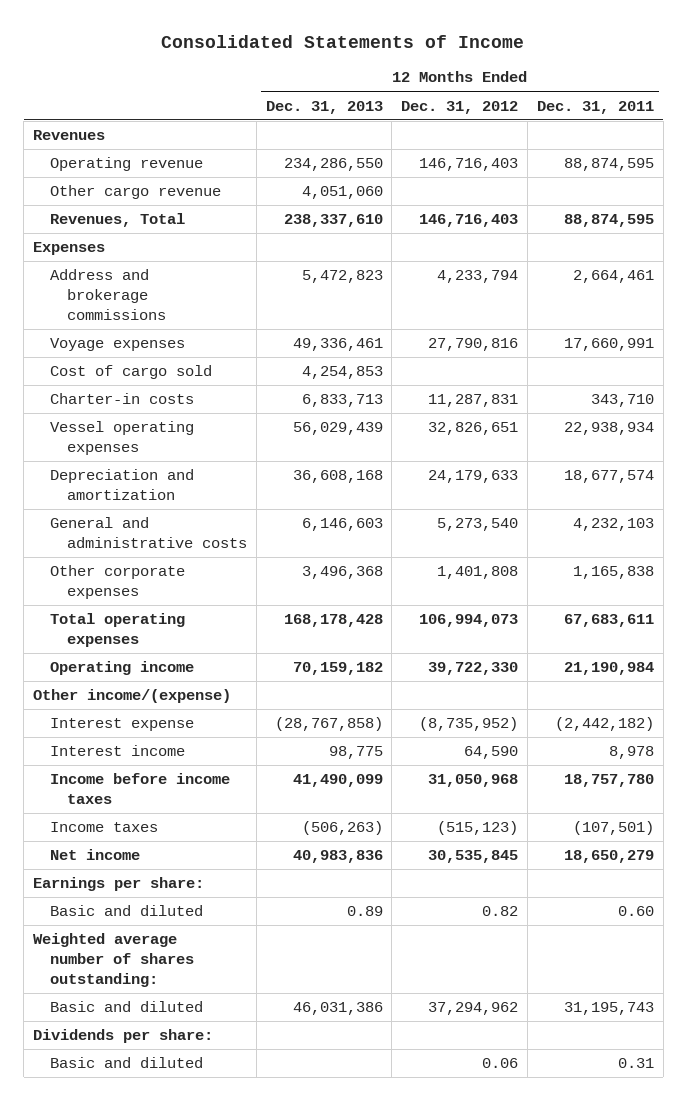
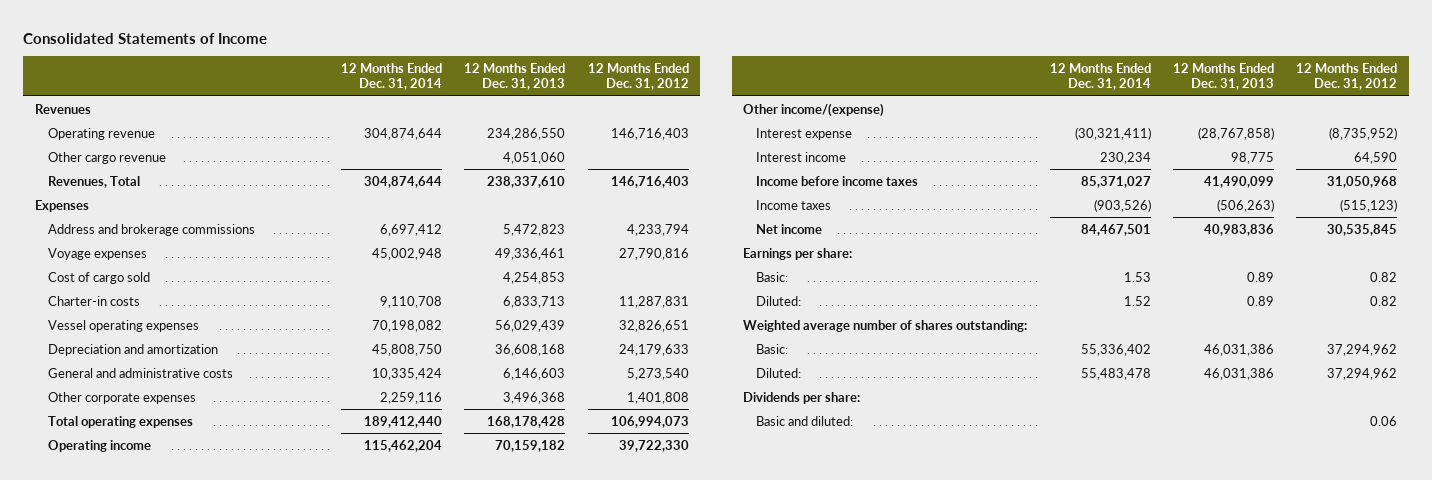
- | 12 Months Ended Dec. 31, 2013 | 12 Months Ended Dec. 31, 2012 | 12 Months Ended Dec. 31, 2011
+ | 12 Months Ended Dec. 31, 2014 | 12 Months Ended Dec. 31, 2013 | 12 Months Ended Dec. 31, 2012
- Basic and diluted | 0.89 | 0.82 | 0.60
+ Basic: | 1.53 | 0.89 | 0.82
+ Diluted: | 1.52 | 0.89 | 0.82
- Basic and diluted | 46,031,386 | 37,294,962 | 31,195,743
+ Basic: | 55,336,402 | 46,031,386 | 37,294,962
+ Diluted: | 55,483,478 | 46,031,386 | 37,294,962
- Basic and diluted | | 0.06 | 0.31
+ Basic and diluted: | | | 0.06

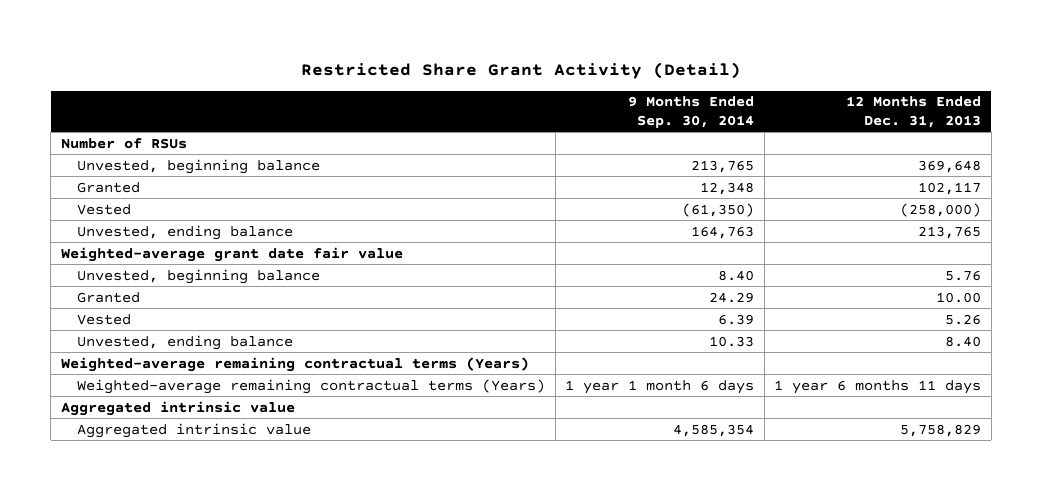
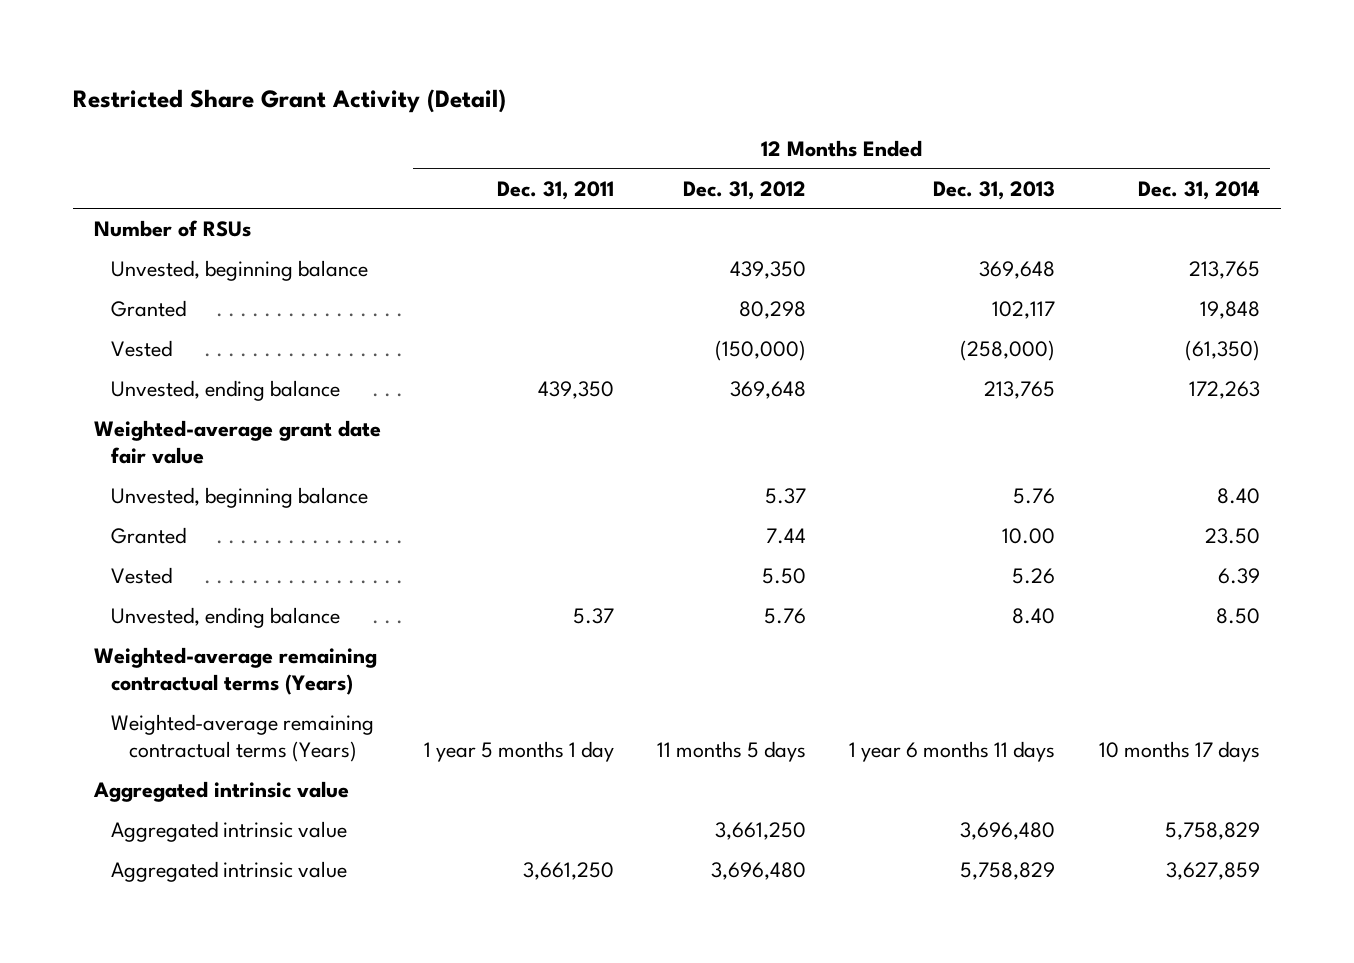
- | 9 Months Ended Sep. 30, 2014 | 12 Months Ended Dec. 31, 2013
+ | 12 Months Ended Dec. 31, 2011 | 12 Months Ended Dec. 31, 2012 | 12 Months Ended Dec. 31, 2013 | 12 Months Ended Dec. 31, 2014
+ Aggregated intrinsic value | | 3,661,250 | 3,696,480 | 5,758,829

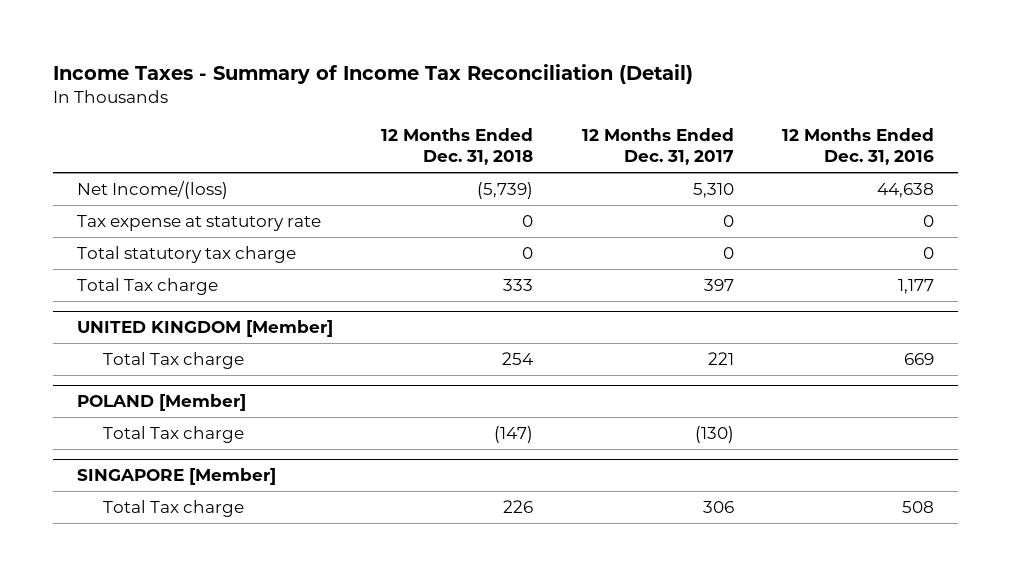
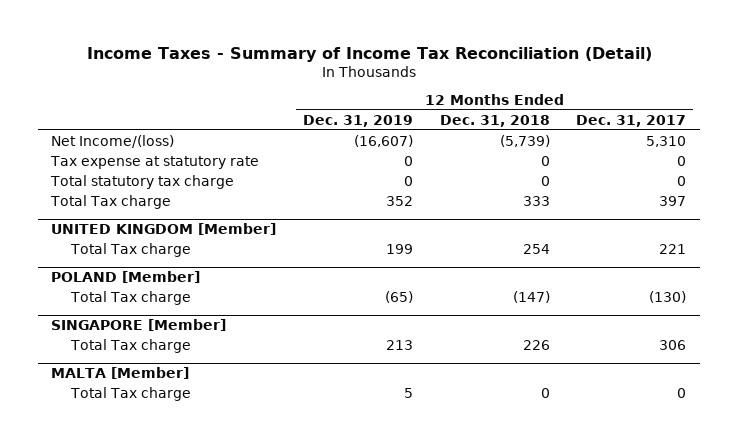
- | 12 Months Ended Dec. 31, 2018 | 12 Months Ended Dec. 31, 2017 | 12 Months Ended Dec. 31, 2016
+ | 12 Months Ended Dec. 31, 2019 | 12 Months Ended Dec. 31, 2018 | 12 Months Ended Dec. 31, 2017
+ MALTA [Member]
+ Total Tax charge | 5 | 0 | 0

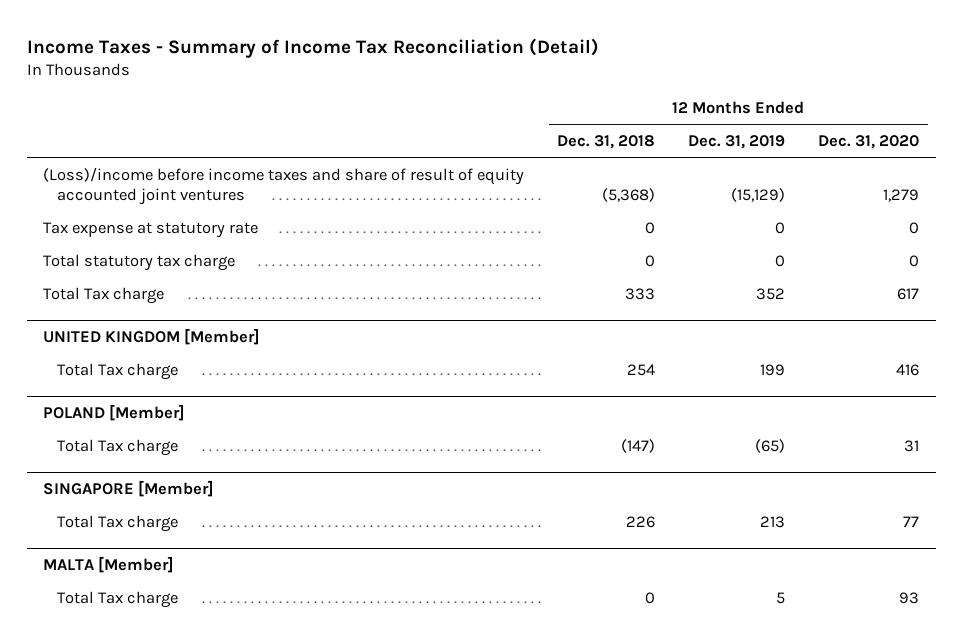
- | 12 Months Ended Dec. 31, 2019 | 12 Months Ended Dec. 31, 2018 | 12 Months Ended Dec. 31, 2017
+ | 12 Months Ended Dec. 31, 2018 | 12 Months Ended Dec. 31, 2019 | 12 Months Ended Dec. 31, 2020
- Net Income/(loss) | (16,607) | (5,739) | 5,310
+ (Loss)/income before income taxes and share of result of equity accounted joint ventures | (5,368) | (15,129) | 1,279

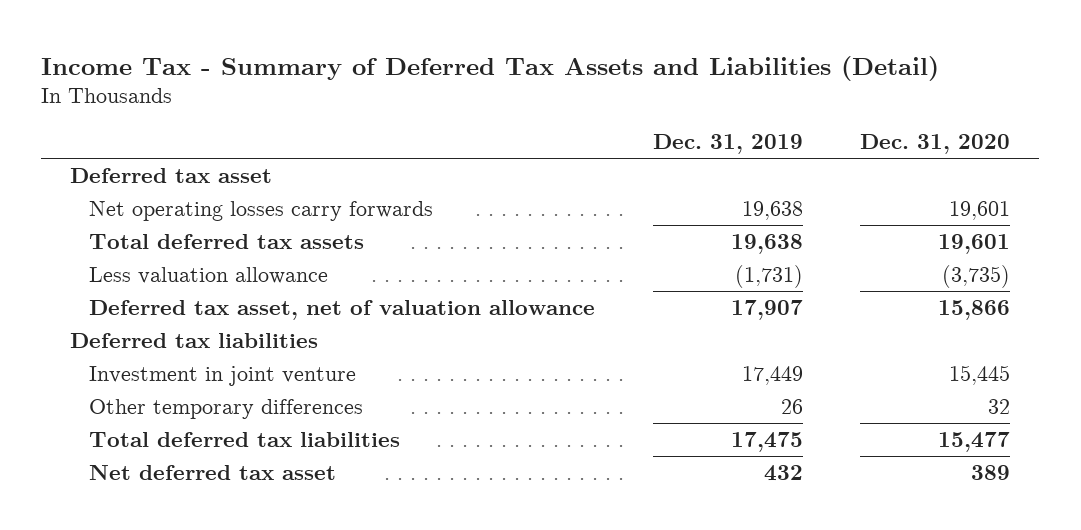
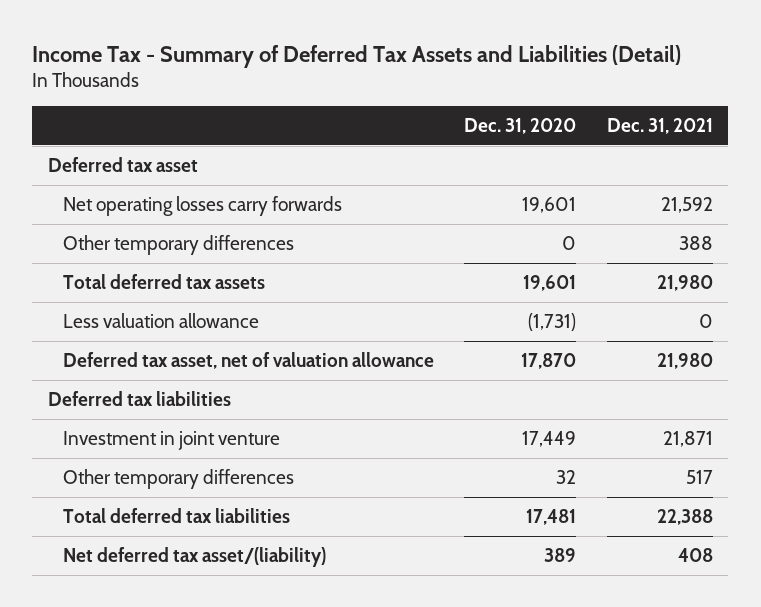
- | Dec. 31, 2019 | Dec. 31, 2020
+ | Dec. 31, 2020 | Dec. 31, 2021
+ Other temporary differences | 0 | 388
- Less valuation allowance | (1,731) | (3,735)
- Deferred tax asset, net of valuation allowance | 17,907 | 15,866
+ Less valuation allowance | (1,731) | 0
+ Deferred tax asset, net of valuation allowance | 17,870 | 21,980
- Investment in joint venture | 17,449 | 15,445
+ Investment in joint venture | 17,449 | 21,871
- Total deferred tax liabilities | 17,475 | 15,477
- Net deferred tax asset | 432 | 389
+ Total deferred tax liabilities | 17,481 | 22,388
+ Net deferred tax asset/(liability) | 389 | 408

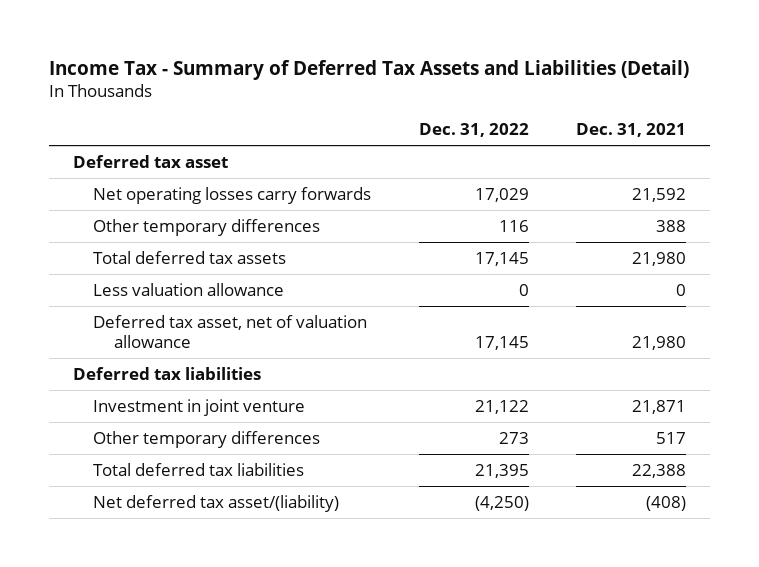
- | Dec. 31, 2020 | Dec. 31, 2021
+ | Dec. 31, 2022 | Dec. 31, 2021
- Net deferred tax asset/(liability) | 389 | 408
+ Net deferred tax asset/(liability) | (4,250) | (408)

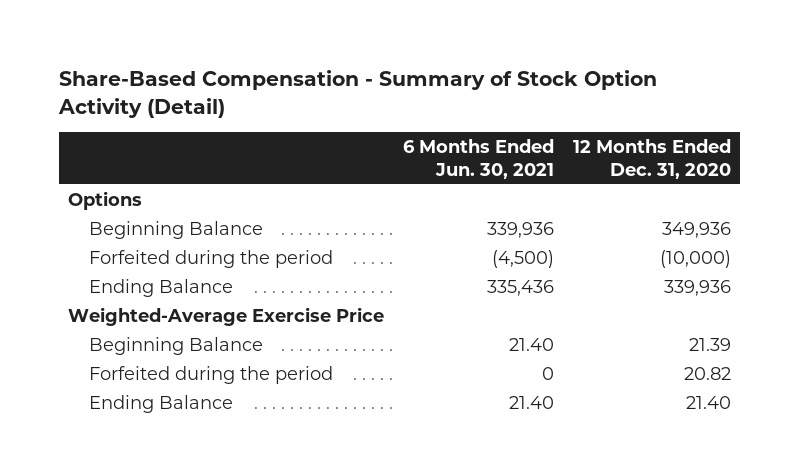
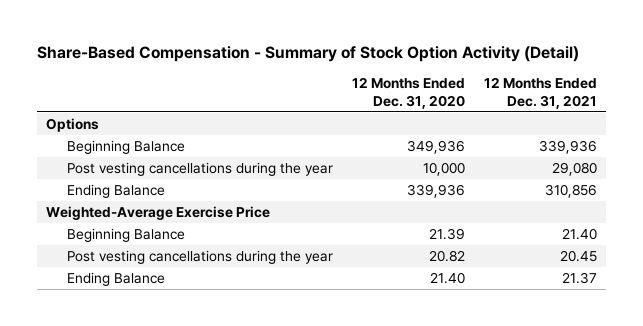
- | 6 Months Ended Jun. 30, 2021 | 12 Months Ended Dec. 31, 2020
+ | 12 Months Ended Dec. 31, 2020 | 12 Months Ended Dec. 31, 2021
- Forfeited during the period | (4,500) | (10,000)
+ Post vesting cancellations during the year | 10,000 | 29,080
- Forfeited during the period | 0 | 20.82
+ Post vesting cancellations during the year | 20.82 | 20.45

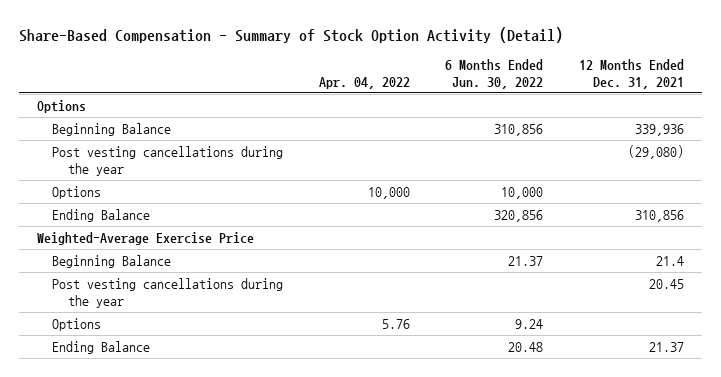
- | 12 Months Ended Dec. 31, 2020 | 12 Months Ended Dec. 31, 2021
+ | Apr. 04, 2022 | 6 Months Ended Jun. 30, 2022 | 12 Months Ended Dec. 31, 2021
- Post vesting cancellations during the year | 10,000 | 29,080
+ Post vesting cancellations during the year | | | (29,080)
+ Options | 10,000 | 10,000 |
- Beginning Balance | 21.39 | 21.40
+ Beginning Balance | | 21.37 | 21.4
+ Options | 5.76 | 9.24 |

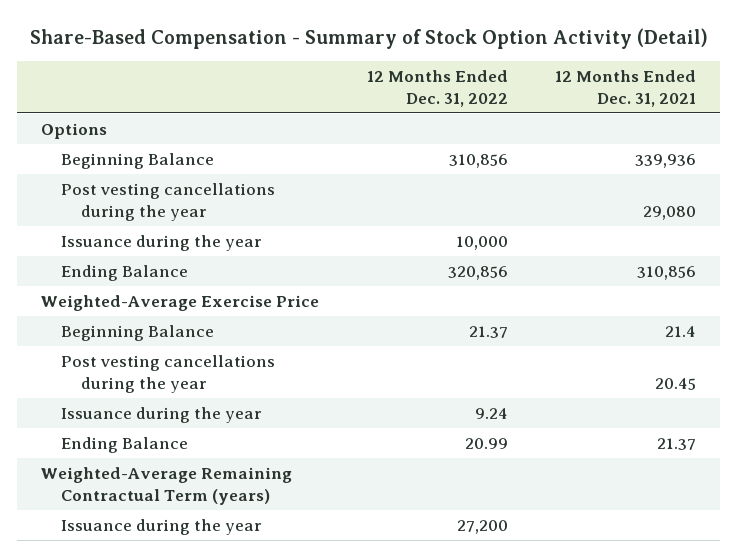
- | Apr. 04, 2022 | 6 Months Ended Jun. 30, 2022 | 12 Months Ended Dec. 31, 2021
+ | 12 Months Ended Dec. 31, 2022 | 12 Months Ended Dec. 31, 2021
- Post vesting cancellations during the year | | | (29,080)
- Options | 10,000 | 10,000 |
+ Post vesting cancellations during the year | | 29,080
+ Issuance during the year | 10,000 |
- Options | 5.76 | 9.24 |
+ Issuance during the year | 9.24 |
+ Weighted-Average Remaining Contractual Term (years)
+ Issuance during the year | 27,200 |

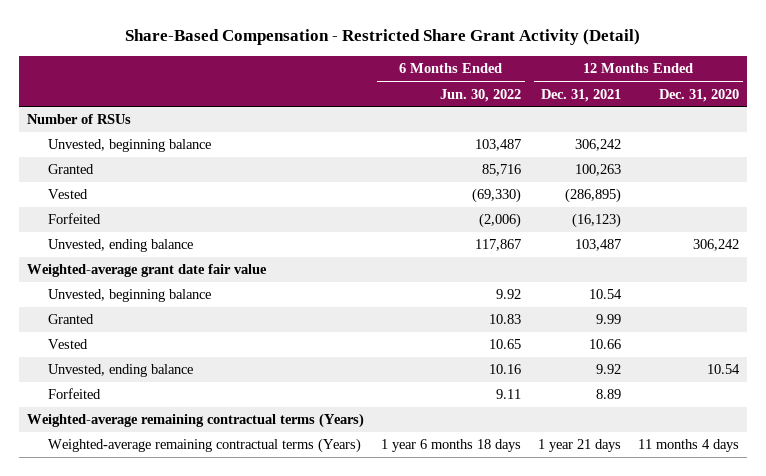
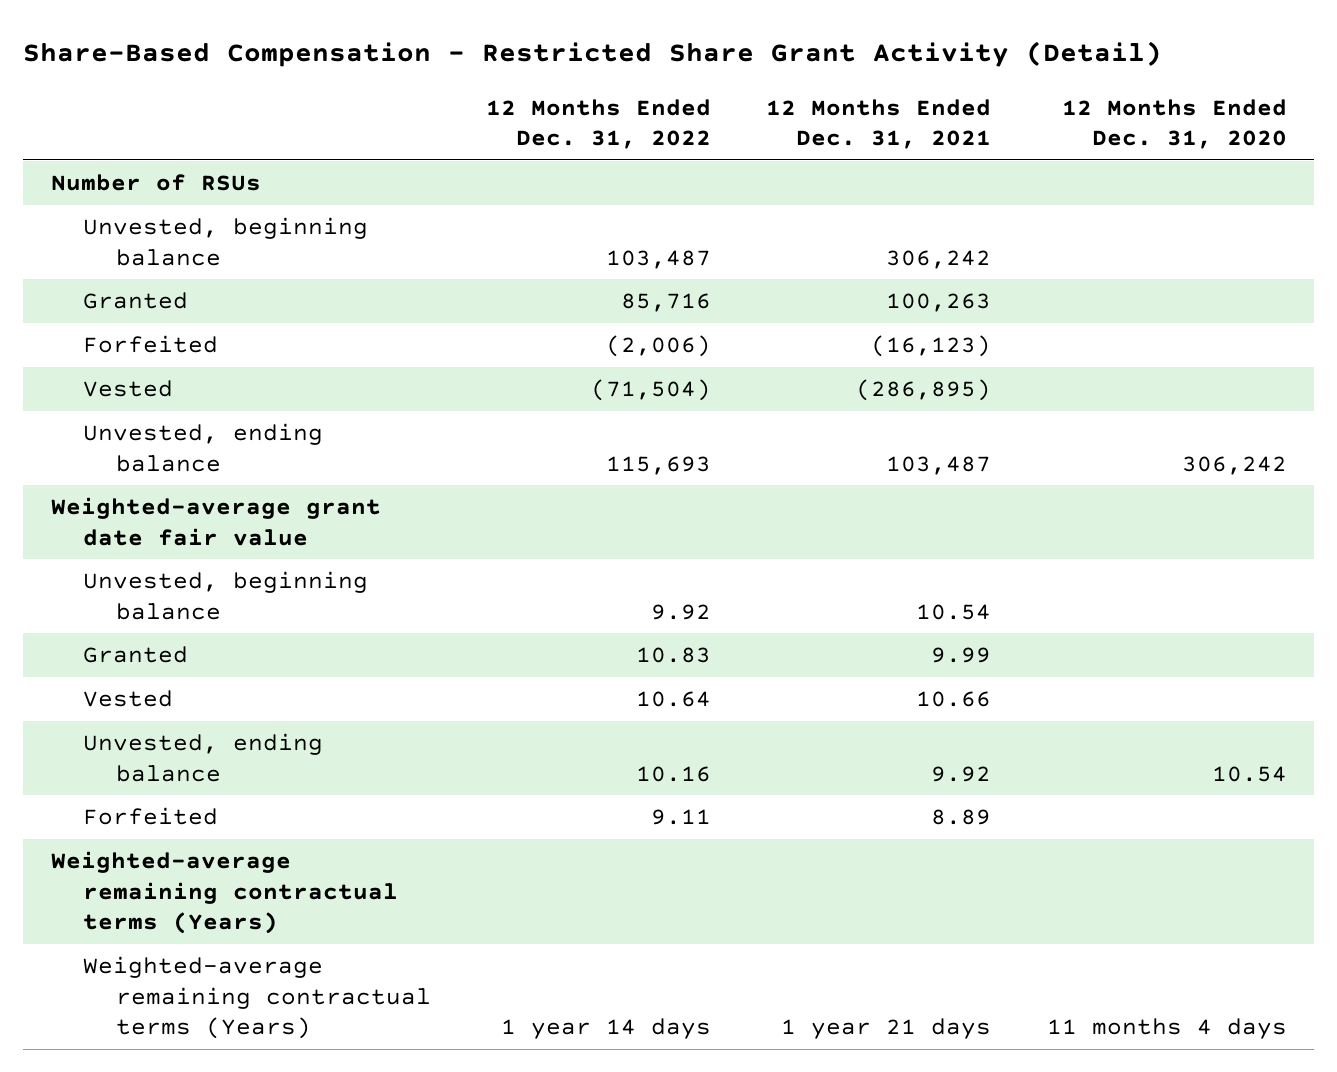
- | 6 Months Ended Jun. 30, 2022 | 12 Months Ended Dec. 31, 2021 | 12 Months Ended Dec. 31, 2020
+ | 12 Months Ended Dec. 31, 2022 | 12 Months Ended Dec. 31, 2021 | 12 Months Ended Dec. 31, 2020
moved down: Vested | (71,504) | (286,895) |

